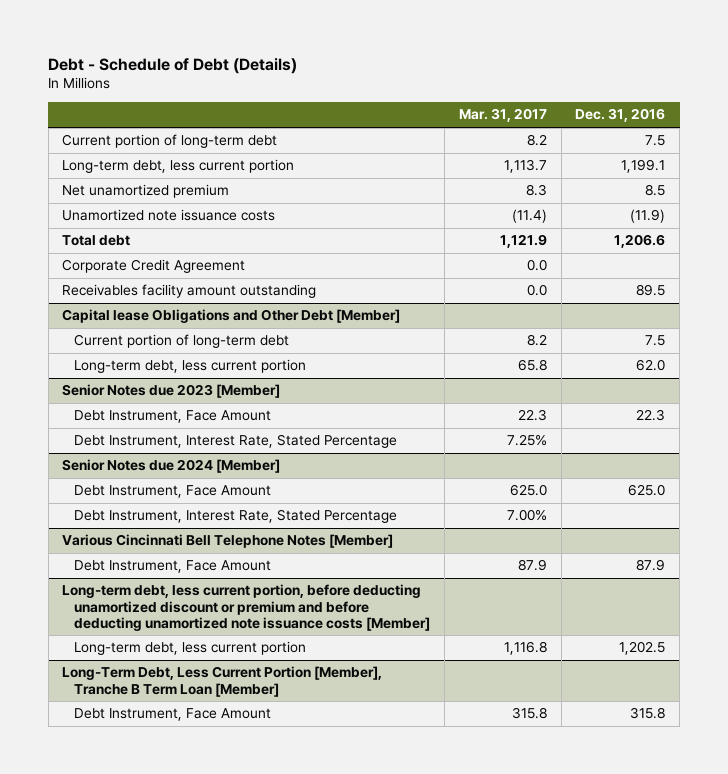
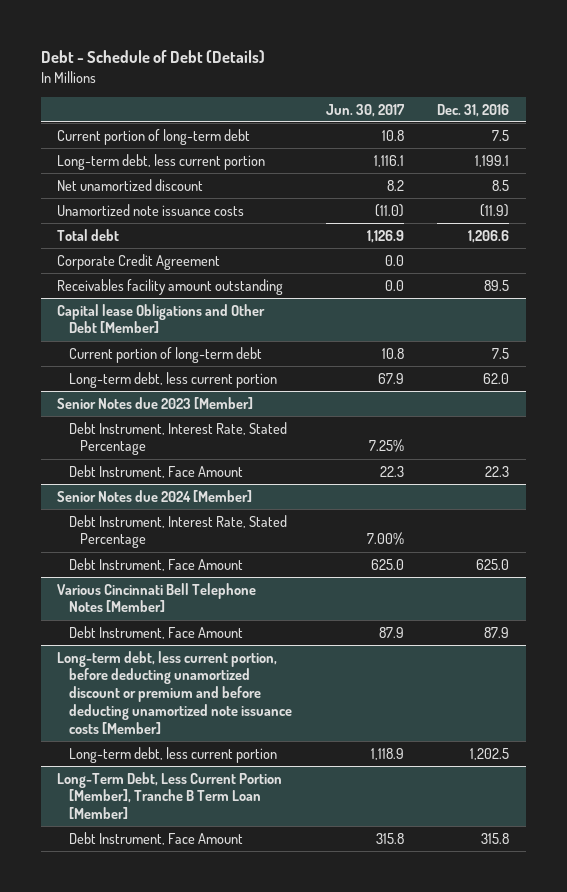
- | Mar. 31, 2017 | Dec. 31, 2016
+ | Jun. 30, 2017 | Dec. 31, 2016
- Net unamortized premium | 8.3 | 8.5
+ Net unamortized discount | 8.2 | 8.5
@ Senior Notes due 2023 [Member]
moved down: Debt Instrument, Face Amount | 22.3 | 22.3
@ Senior Notes due 2024 [Member]
moved down: Debt Instrument, Face Amount | 625.0 | 625.0

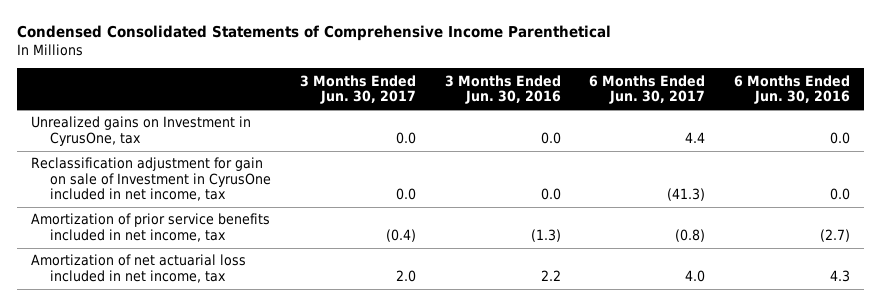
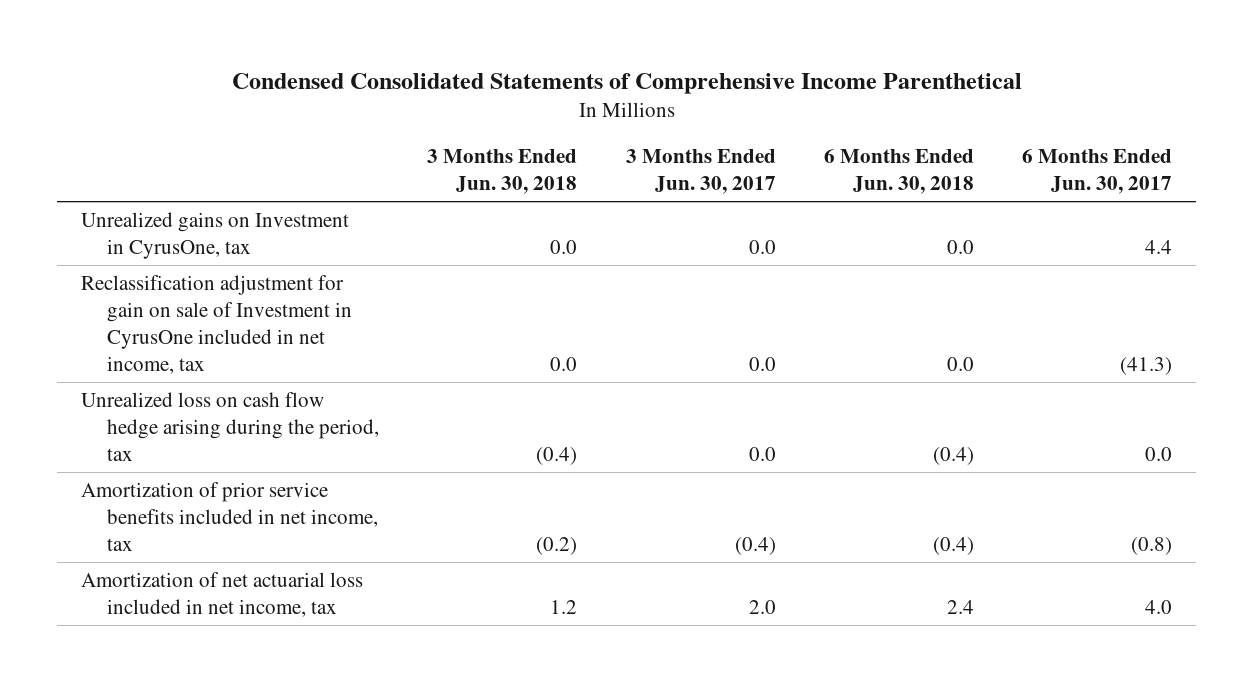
- | 3 Months Ended Jun. 30, 2017 | 3 Months Ended Jun. 30, 2016 | 6 Months Ended Jun. 30, 2017 | 6 Months Ended Jun. 30, 2016
+ | 3 Months Ended Jun. 30, 2018 | 3 Months Ended Jun. 30, 2017 | 6 Months Ended Jun. 30, 2018 | 6 Months Ended Jun. 30, 2017
+ Unrealized loss on cash flow hedge arising during the period, tax | (0.4) | 0.0 | (0.4) | 0.0

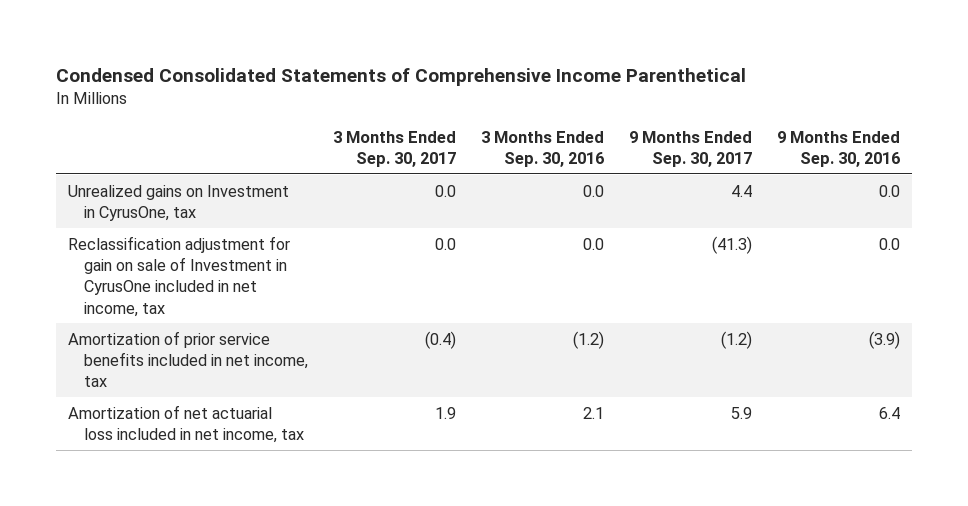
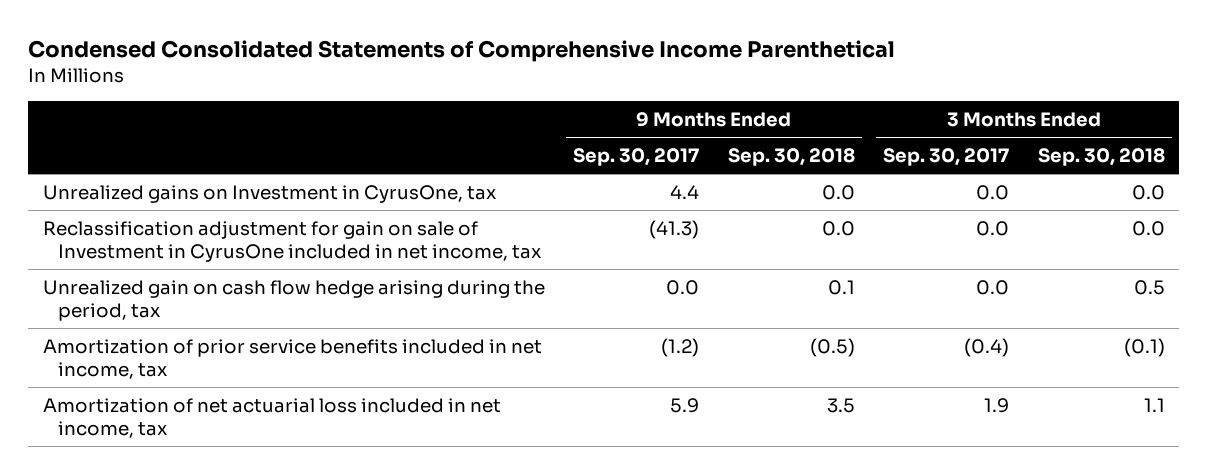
- | 3 Months Ended Sep. 30, 2017 | 3 Months Ended Sep. 30, 2016 | 9 Months Ended Sep. 30, 2017 | 9 Months Ended Sep. 30, 2016
+ | 9 Months Ended Sep. 30, 2017 | 9 Months Ended Sep. 30, 2018 | 3 Months Ended Sep. 30, 2017 | 3 Months Ended Sep. 30, 2018
+ Unrealized gain on cash flow hedge arising during the period, tax | 0.0 | 0.1 | 0.0 | 0.5

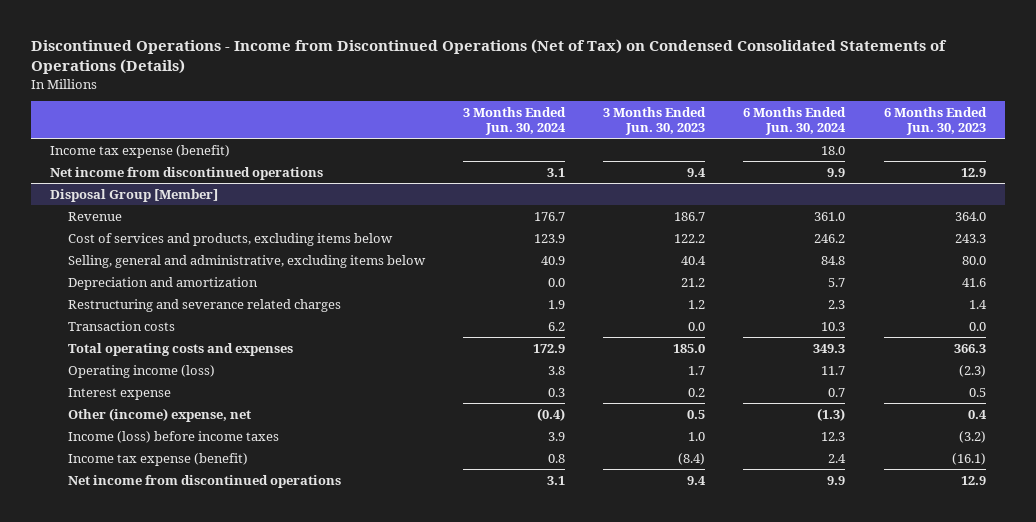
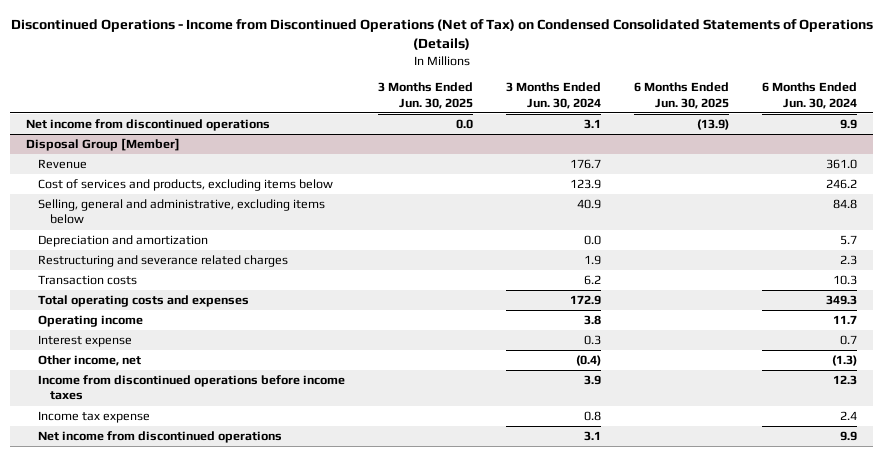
- | 3 Months Ended Jun. 30, 2024 | 3 Months Ended Jun. 30, 2023 | 6 Months Ended Jun. 30, 2024 | 6 Months Ended Jun. 30, 2023
+ | 3 Months Ended Jun. 30, 2025 | 3 Months Ended Jun. 30, 2024 | 6 Months Ended Jun. 30, 2025 | 6 Months Ended Jun. 30, 2024
- Income tax expense (benefit) | | | 18.0 |
@ Disposal Group [Member]
- Operating income (loss) | 3.8 | 1.7 | 11.7 | (2.3)
+ Operating income | | 3.8 | | 11.7
- Other (income) expense, net | (0.4) | 0.5 | (1.3) | 0.4
- Income (loss) before income taxes | 3.9 | 1.0 | 12.3 | (3.2)
- Income tax expense (benefit) | 0.8 | (8.4) | 2.4 | (16.1)
+ Other income, net | | (0.4) | | (1.3)
+ Income from discontinued operations before income taxes | | 3.9 | | 12.3
+ Income tax expense | | 0.8 | | 2.4

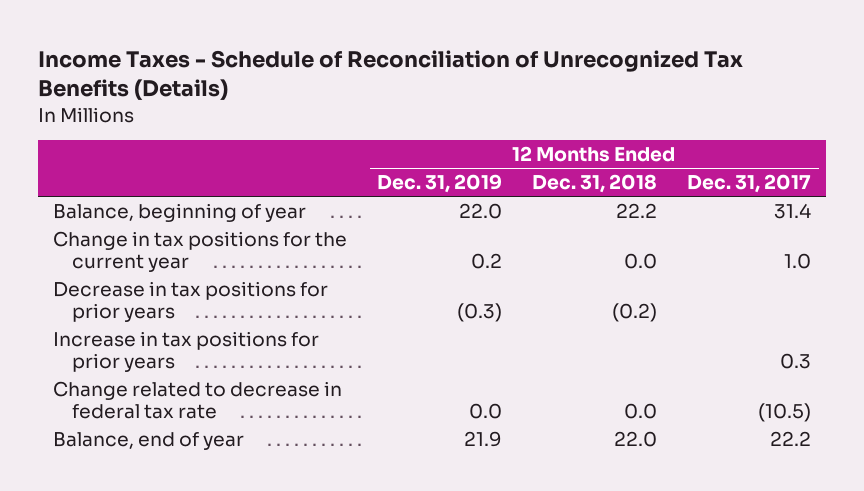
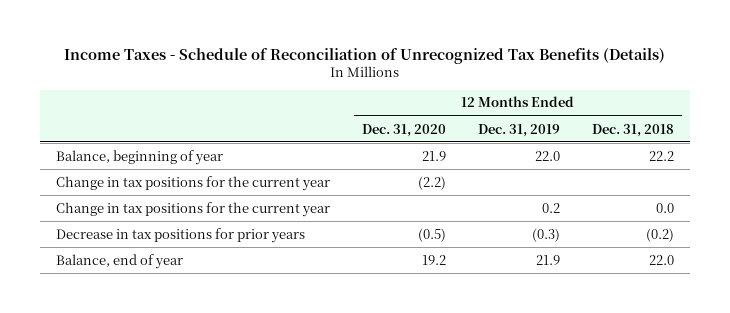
- | 12 Months Ended Dec. 31, 2019 | 12 Months Ended Dec. 31, 2018 | 12 Months Ended Dec. 31, 2017
+ | 12 Months Ended Dec. 31, 2020 | 12 Months Ended Dec. 31, 2019 | 12 Months Ended Dec. 31, 2018
+ Change in tax positions for the current year | (2.2) | |
- Increase in tax positions for prior years | | | 0.3
- Change related to decrease in federal tax rate | 0.0 | 0.0 | (10.5)

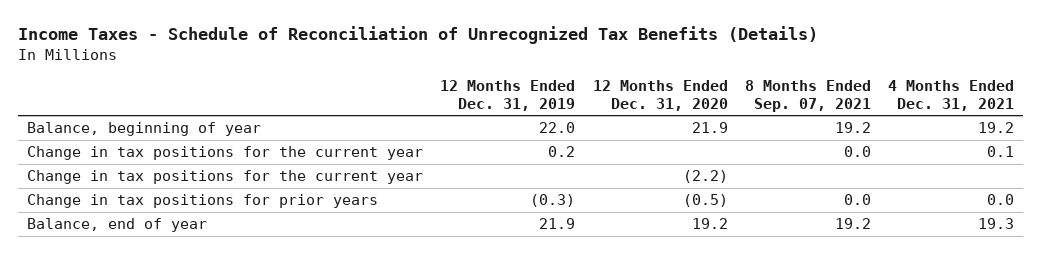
- | 12 Months Ended Dec. 31, 2020 | 12 Months Ended Dec. 31, 2019 | 12 Months Ended Dec. 31, 2018
+ | 12 Months Ended Dec. 31, 2019 | 12 Months Ended Dec. 31, 2020 | 8 Months Ended Sep. 07, 2021 | 4 Months Ended Dec. 31, 2021
- Decrease in tax positions for prior years | (0.5) | (0.3) | (0.2)
moved down: Change in tax positions for the current year | | (2.2) | |
+ Change in tax positions for prior years | (0.3) | (0.5) | 0.0 | 0.0

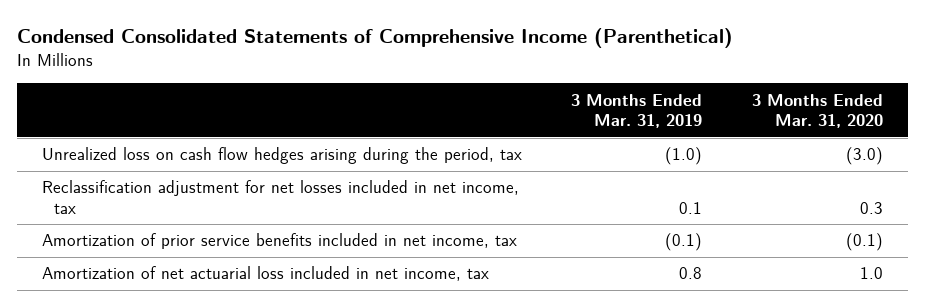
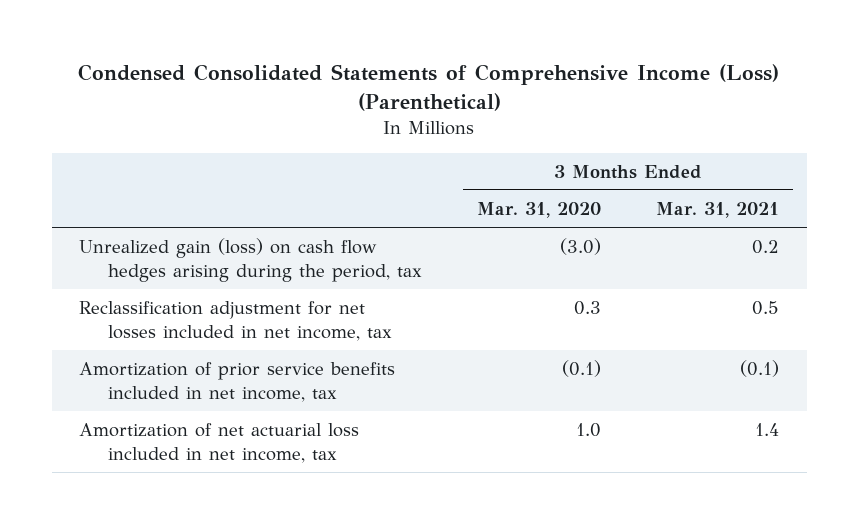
- Condensed Consolidated Statements of Comprehensive Income (Parenthetical)
+ Condensed Consolidated Statements of Comprehensive Income (Loss) (Parenthetical)
- | 3 Months Ended Mar. 31, 2019 | 3 Months Ended Mar. 31, 2020
+ | 3 Months Ended Mar. 31, 2020 | 3 Months Ended Mar. 31, 2021
- Unrealized loss on cash flow hedges arising during the period, tax | (1.0) | (3.0)
+ Unrealized gain (loss) on cash flow hedges arising during the period, tax | (3.0) | 0.2

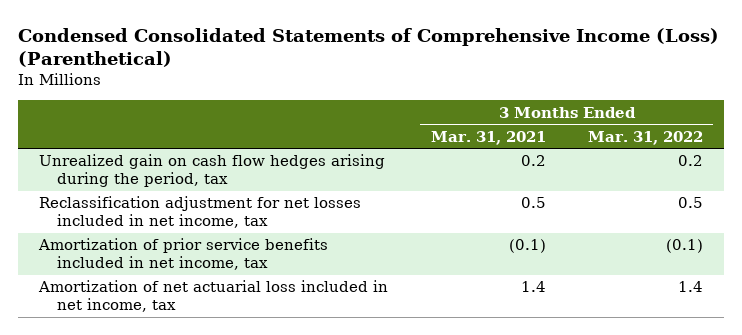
- | 3 Months Ended Mar. 31, 2020 | 3 Months Ended Mar. 31, 2021
+ | 3 Months Ended Mar. 31, 2021 | 3 Months Ended Mar. 31, 2022
- Unrealized gain (loss) on cash flow hedges arising during the period, tax | (3.0) | 0.2
+ Unrealized gain on cash flow hedges arising during the period, tax | 0.2 | 0.2

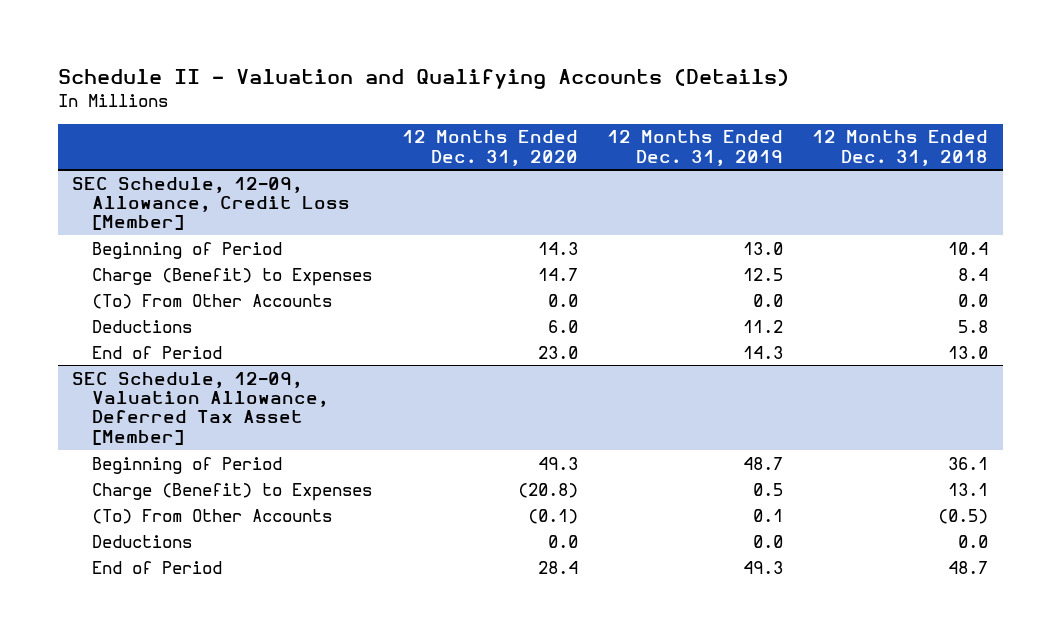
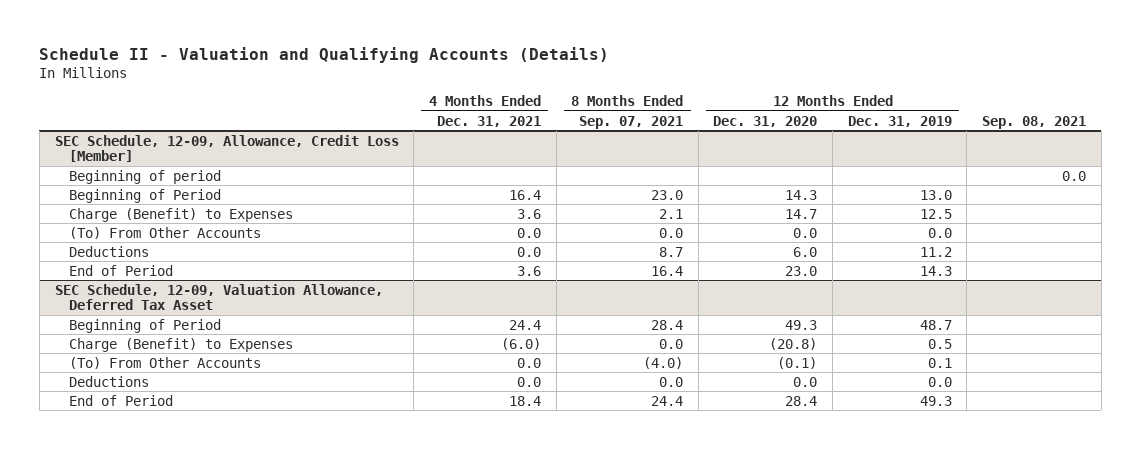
- | 12 Months Ended Dec. 31, 2020 | 12 Months Ended Dec. 31, 2019 | 12 Months Ended Dec. 31, 2018
+ | 4 Months Ended Dec. 31, 2021 | 8 Months Ended Sep. 07, 2021 | 12 Months Ended Dec. 31, 2020 | 12 Months Ended Dec. 31, 2019 | Sep. 08, 2021
@ SEC Schedule, 12-09, Allowance, Credit Loss [Member]
+ Beginning of period | | | | | 0.0
- SEC Schedule, 12-09, Valuation Allowance, Deferred Tax Asset [Member]
+ SEC Schedule, 12-09, Valuation Allowance, Deferred Tax Asset

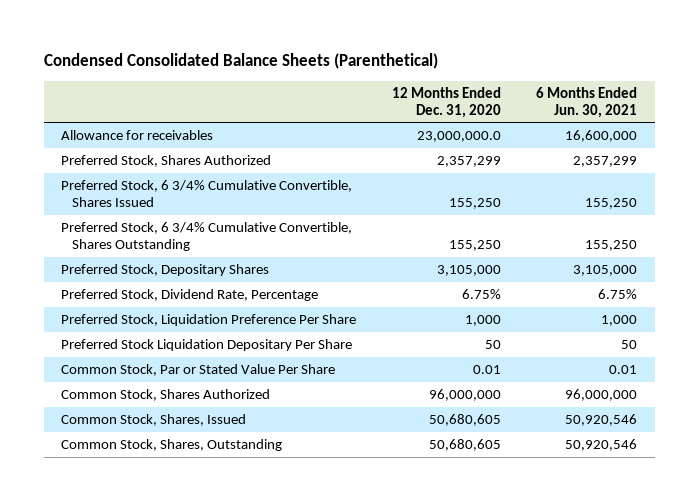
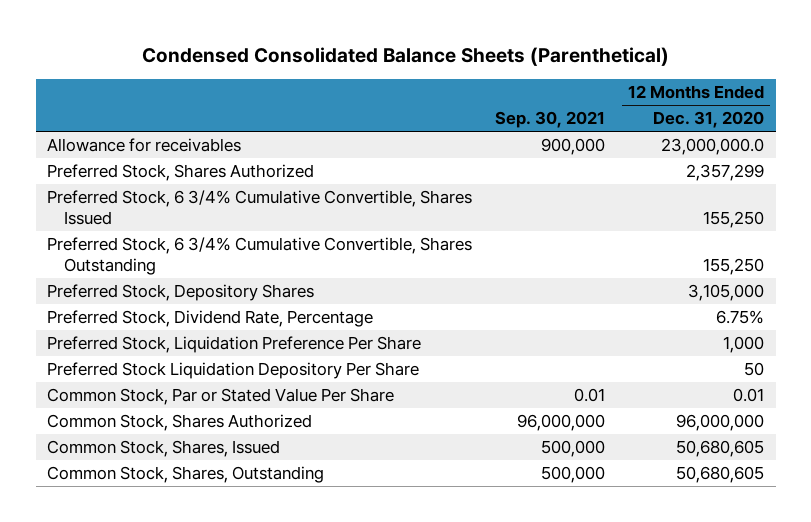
- | 12 Months Ended Dec. 31, 2020 | 6 Months Ended Jun. 30, 2021
+ | Sep. 30, 2021 | 12 Months Ended Dec. 31, 2020
- Preferred Stock, Depositary Shares | 3,105,000 | 3,105,000
+ Preferred Stock, Depository Shares | | 3,105,000
- Preferred Stock Liquidation Depositary Per Share | 50 | 50
+ Preferred Stock Liquidation Depository Per Share | | 50

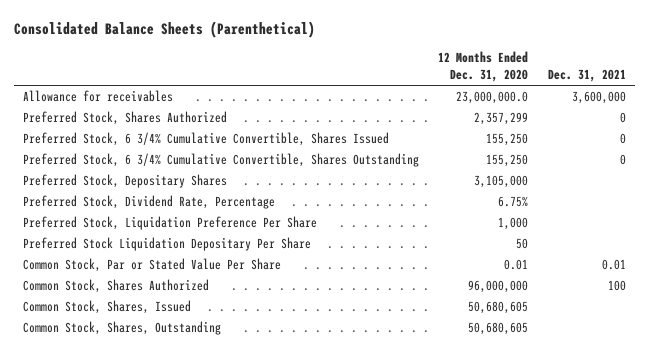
- Condensed Consolidated Balance Sheets (Parenthetical)
+ Consolidated Balance Sheets (Parenthetical)
- | Sep. 30, 2021 | 12 Months Ended Dec. 31, 2020
+ | 12 Months Ended Dec. 31, 2020 | Dec. 31, 2021
- Preferred Stock, Depository Shares | | 3,105,000
+ Preferred Stock, Depositary Shares | 3,105,000 |
- Preferred Stock Liquidation Depository Per Share | | 50
+ Preferred Stock Liquidation Depositary Per Share | 50 |

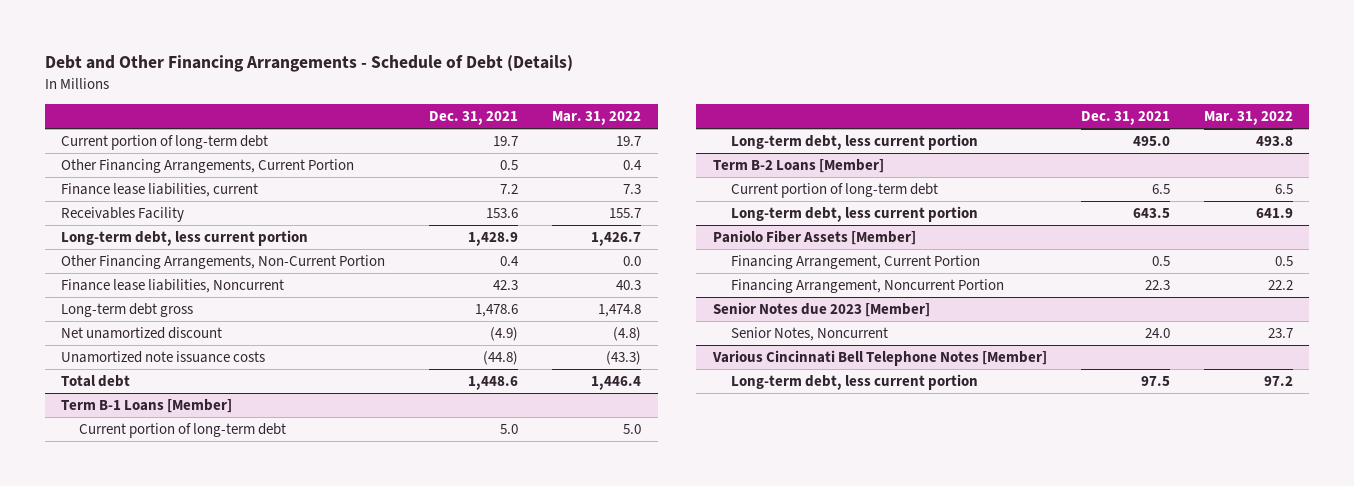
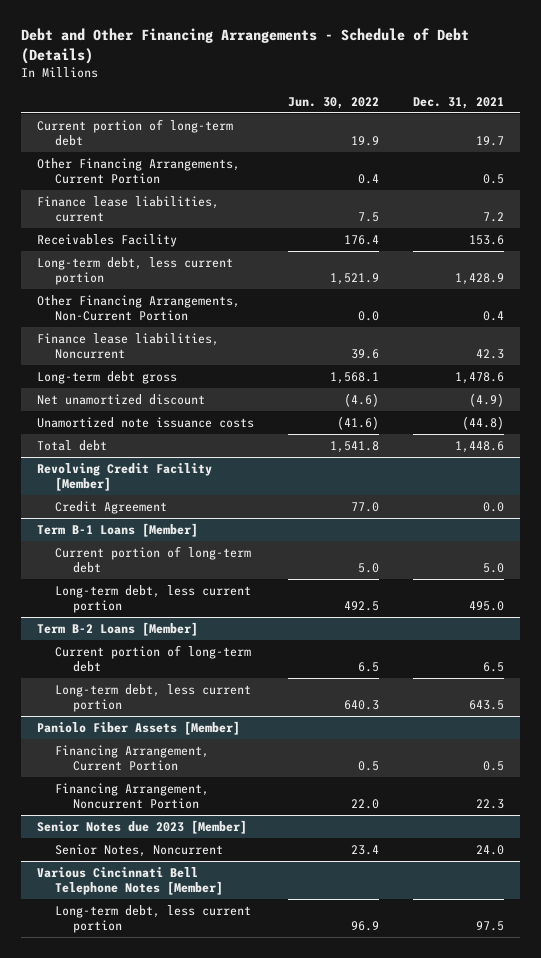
- | Dec. 31, 2021 | Mar. 31, 2022
+ | Jun. 30, 2022 | Dec. 31, 2021
+ Revolving Credit Facility [Member]
+ Credit Agreement | 77.0 | 0.0

